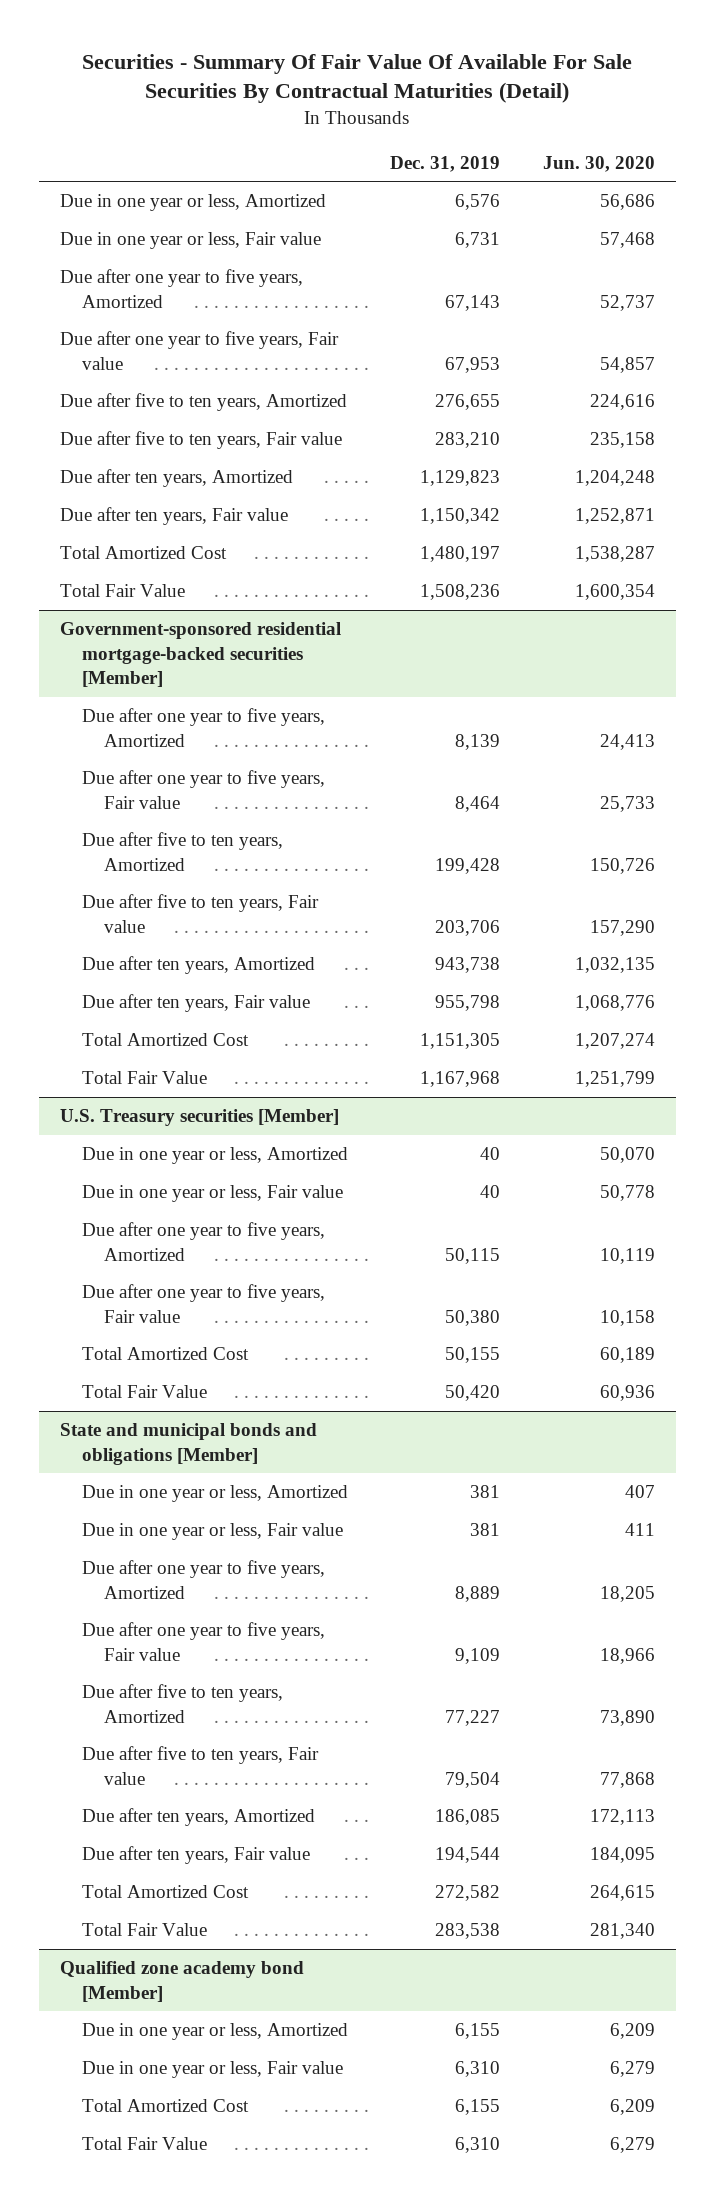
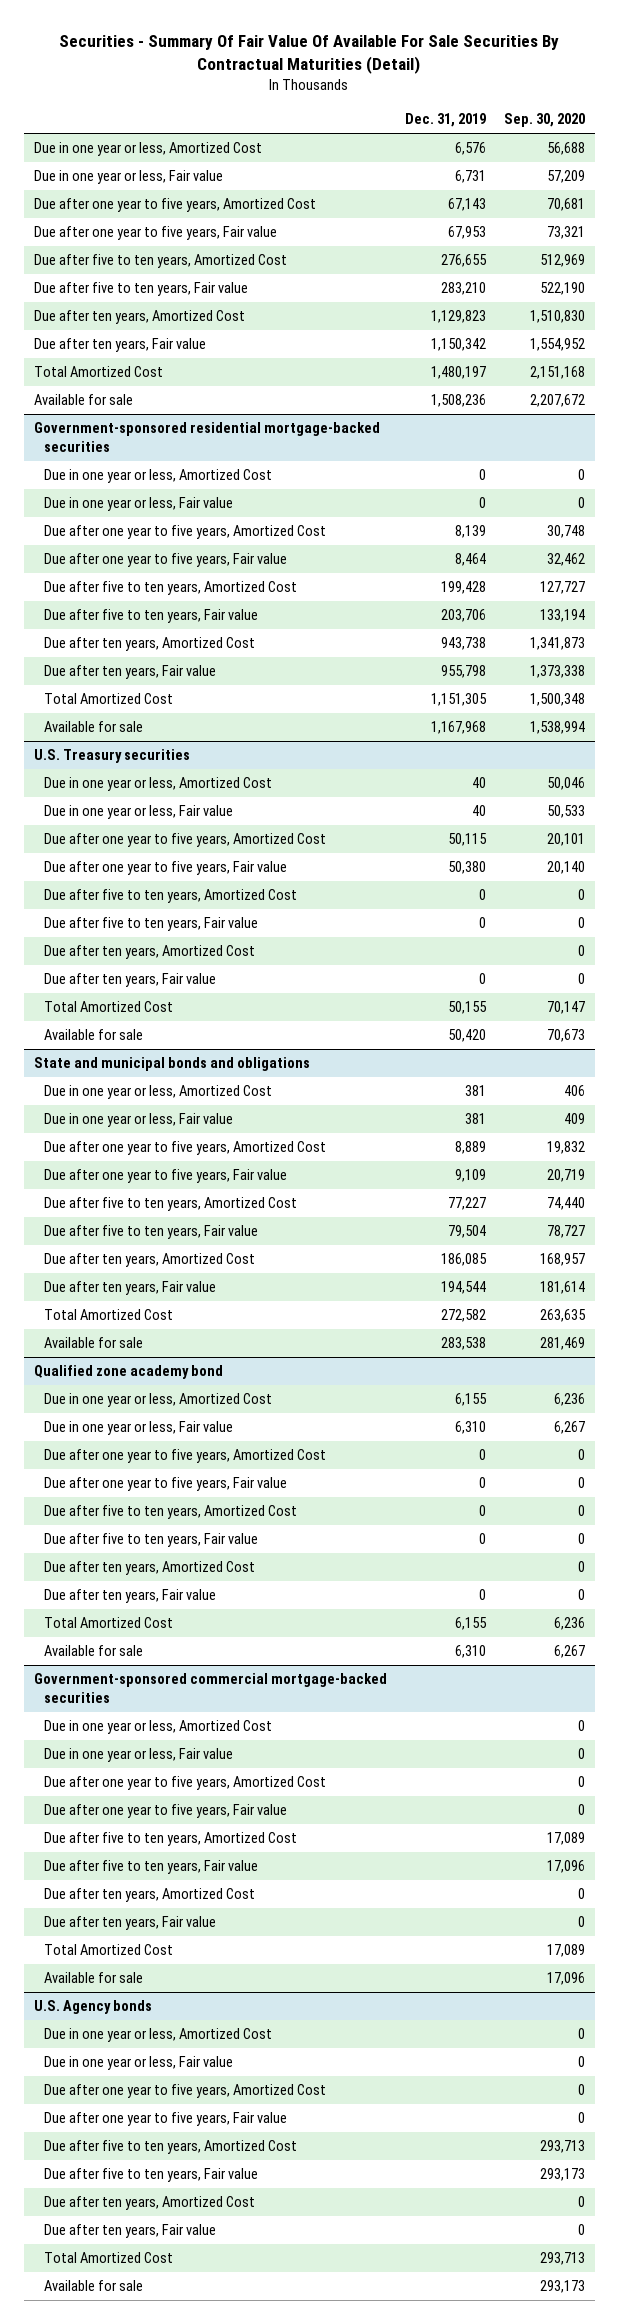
- | Dec. 31, 2019 | Jun. 30, 2020
+ | Dec. 31, 2019 | Sep. 30, 2020
- Due in one year or less, Amortized | 6,576 | 56,686
+ Due in one year or less, Amortized Cost | 6,576 | 56,688
- Due after one year to five years, Amortized | 67,143 | 52,737
+ Due after one year to five years, Amortized Cost | 67,143 | 70,681
- Due after five to ten years, Amortized | 276,655 | 224,616
+ Due after five to ten years, Amortized Cost | 276,655 | 512,969
- Due after ten years, Amortized | 1,129,823 | 1,204,248
+ Due after ten years, Amortized Cost | 1,129,823 | 1,510,830
- Total Fair Value | 1,508,236 | 1,600,354
- Government-sponsored residential mortgage-backed securities [Member]
- Due after one year to five years, Amortized | 8,139 | 24,413
+ Available for sale | 1,508,236 | 2,207,672
+ Government-sponsored residential mortgage-backed securities
+ Due in one year or less, Amortized Cost | 0 | 0
+ Due in one year or less, Fair value | 0 | 0
+ Due after one year to five years, Amortized Cost | 8,139 | 30,748
- Due after five to ten years, Amortized | 199,428 | 150,726
+ Due after five to ten years, Amortized Cost | 199,428 | 127,727
- Due after ten years, Amortized | 943,738 | 1,032,135
+ Due after ten years, Amortized Cost | 943,738 | 1,341,873
- Total Fair Value | 1,167,968 | 1,251,799
- U.S. Treasury securities [Member]
- Due in one year or less, Amortized | 40 | 50,070
+ Available for sale | 1,167,968 | 1,538,994
+ U.S. Treasury securities
+ Due in one year or less, Amortized Cost | 40 | 50,046
- Due after one year to five years, Amortized | 50,115 | 10,119
+ Due after one year to five years, Amortized Cost | 50,115 | 20,101
+ Due after five to ten years, Amortized Cost | 0 | 0
+ Due after five to ten years, Fair value | 0 | 0
+ Due after ten years, Amortized Cost | | 0
+ Due after ten years, Fair value | 0 | 0
- Total Fair Value | 50,420 | 60,936
- State and municipal bonds and obligations [Member]
- Due in one year or less, Amortized | 381 | 407
+ Available for sale | 50,420 | 70,673
+ State and municipal bonds and obligations
+ Due in one year or less, Amortized Cost | 381 | 406
- Due after one year to five years, Amortized | 8,889 | 18,205
+ Due after one year to five years, Amortized Cost | 8,889 | 19,832
- Due after five to ten years, Amortized | 77,227 | 73,890
+ Due after five to ten years, Amortized Cost | 77,227 | 74,440
- Due after ten years, Amortized | 186,085 | 172,113
+ Due after ten years, Amortized Cost | 186,085 | 168,957
- Total Fair Value | 283,538 | 281,340
- Qualified zone academy bond [Member]
- Due in one year or less, Amortized | 6,155 | 6,209
+ Available for sale | 283,538 | 281,469
+ Qualified zone academy bond
+ Due in one year or less, Amortized Cost | 6,155 | 6,236
+ Due after one year to five years, Amortized Cost | 0 | 0
+ Due after one year to five years, Fair value | 0 | 0
+ Due after five to ten years, Amortized Cost | 0 | 0
+ Due after five to ten years, Fair value | 0 | 0
+ Due after ten years, Amortized Cost | | 0
+ Due after ten years, Fair value | 0 | 0
- Total Fair Value | 6,310 | 6,279
+ Available for sale | 6,310 | 6,267
+ Government-sponsored commercial mortgage-backed securities
+ Due in one year or less, Amortized Cost | | 0
+ Due in one year or less, Fair value | | 0
+ Due after one year to five years, Amortized Cost | | 0
+ Due after one year to five years, Fair value | | 0
+ Due after five to ten years, Amortized Cost | | 17,089
+ Due after five to ten years, Fair value | | 17,096
+ Due after ten years, Amortized Cost | | 0
+ Due after ten years, Fair value | | 0
+ Total Amortized Cost | | 17,089
+ Available for sale | | 17,096
+ U.S. Agency bonds
+ Due in one year or less, Amortized Cost | | 0
+ Due in one year or less, Fair value | | 0
+ Due after one year to five years, Amortized Cost | | 0
+ Due after one year to five years, Fair value | | 0
+ Due after five to ten years, Amortized Cost | | 293,713
+ Due after five to ten years, Fair value | | 293,173
+ Due after ten years, Amortized Cost | | 0
+ Due after ten years, Fair value | | 0
+ Total Amortized Cost | | 293,713
+ Available for sale | | 293,173

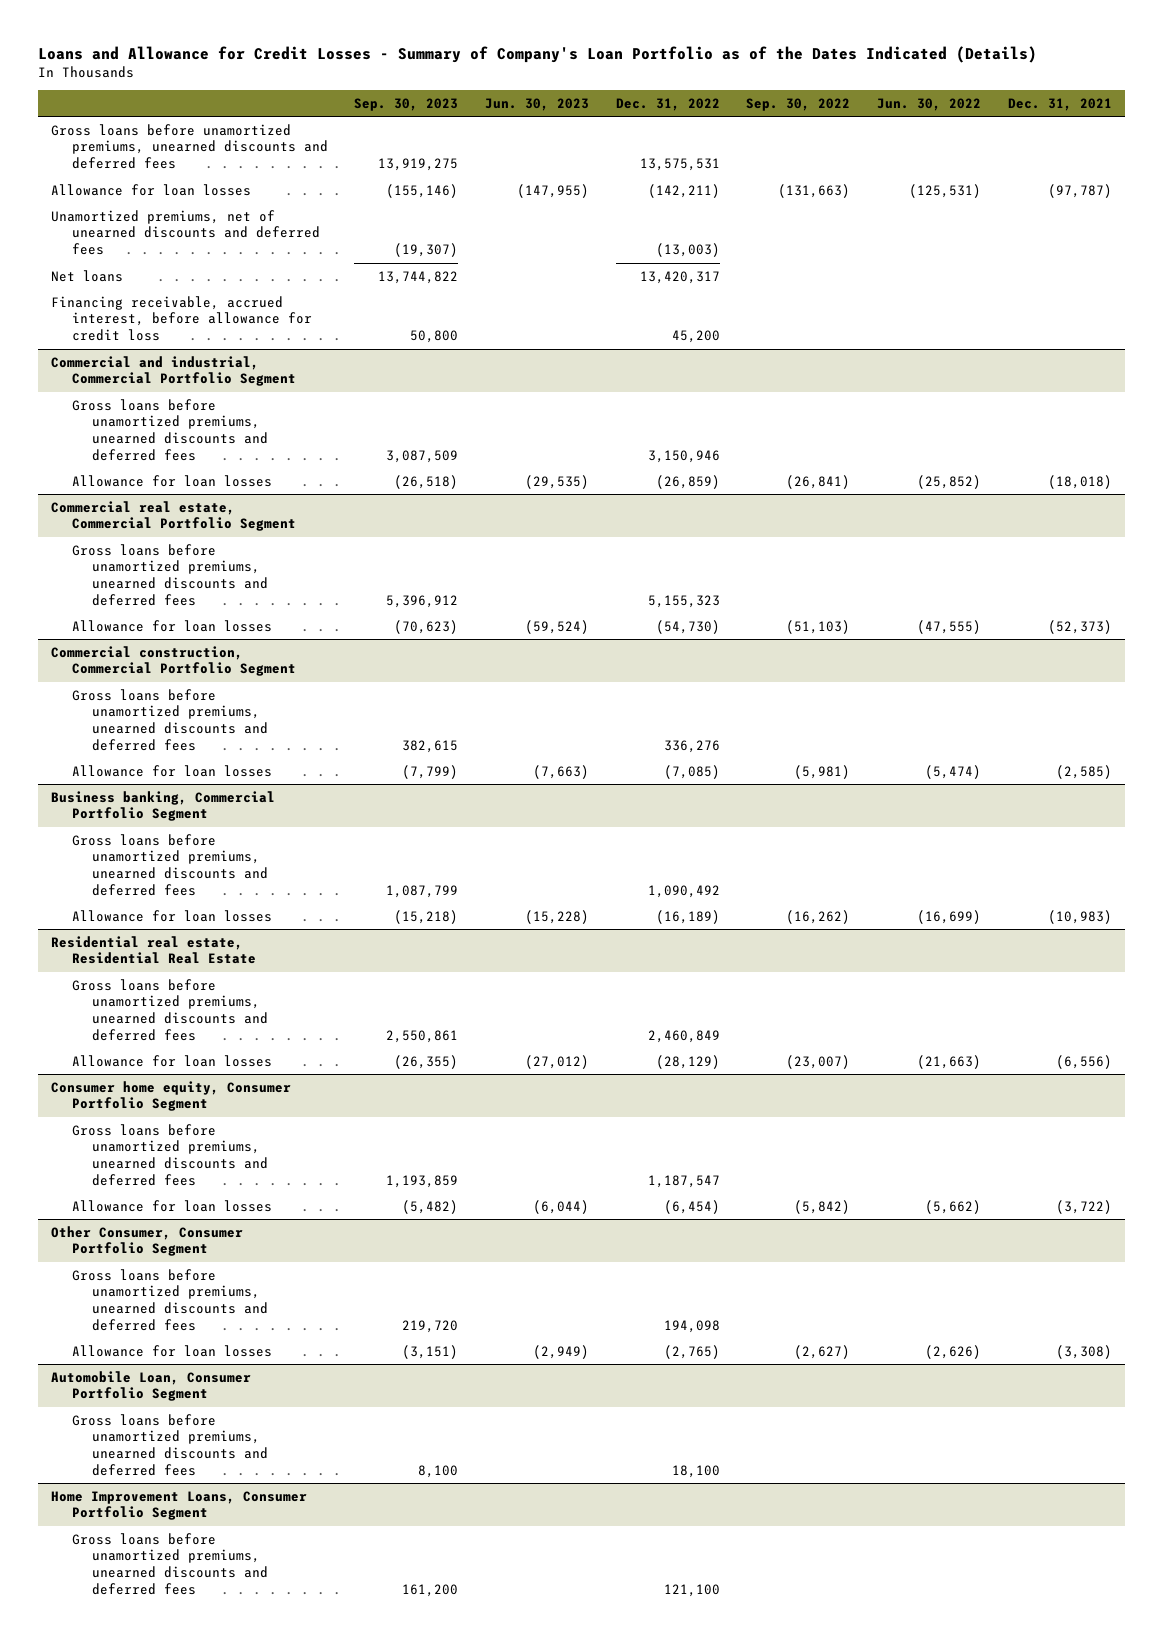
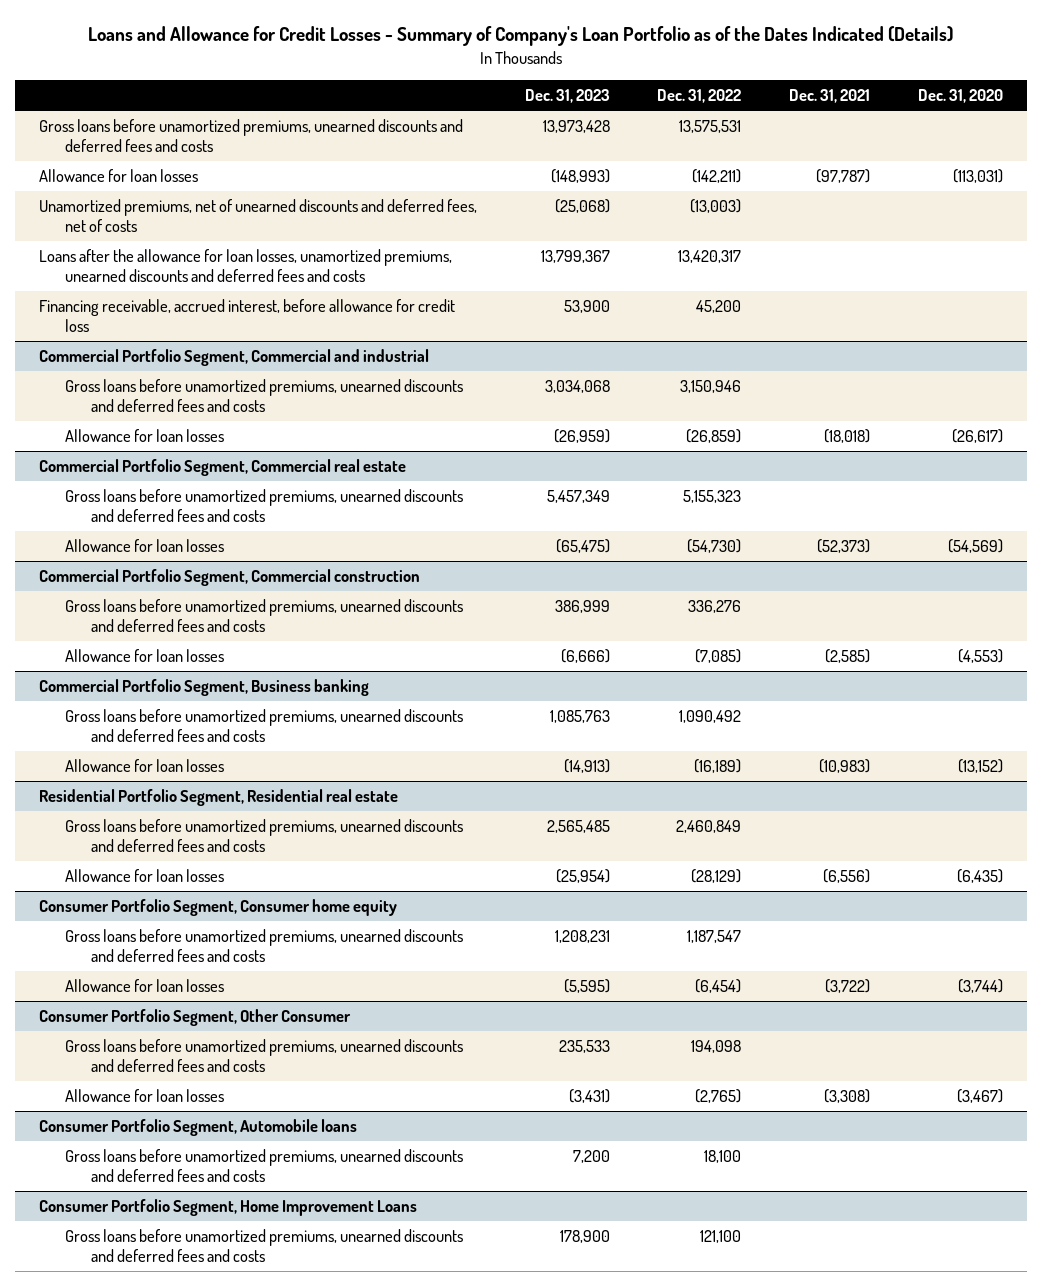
- | Sep. 30, 2023 | Jun. 30, 2023 | Dec. 31, 2022 | Sep. 30, 2022 | Jun. 30, 2022 | Dec. 31, 2021
+ | Dec. 31, 2023 | Dec. 31, 2022 | Dec. 31, 2021 | Dec. 31, 2020
- Gross loans before unamortized premiums, unearned discounts and deferred fees | 13,919,275 | | 13,575,531 | | |
+ Gross loans before unamortized premiums, unearned discounts and deferred fees and costs | 13,973,428 | 13,575,531 | |
- Unamortized premiums, net of unearned discounts and deferred fees | (19,307) | | (13,003) | | |
- Net loans | 13,744,822 | | 13,420,317 | | |
+ Unamortized premiums, net of unearned discounts and deferred fees, net of costs | (25,068) | (13,003) | |
+ Loans after the allowance for loan losses, unamortized premiums, unearned discounts and deferred fees and costs | 13,799,367 | 13,420,317 | |
- Commercial and industrial, Commercial Portfolio Segment
- Gross loans before unamortized premiums, unearned discounts and deferred fees | 3,087,509 | | 3,150,946 | | |
+ Commercial Portfolio Segment, Commercial and industrial
+ Gross loans before unamortized premiums, unearned discounts and deferred fees and costs | 3,034,068 | 3,150,946 | |
- Commercial real estate, Commercial Portfolio Segment
- Gross loans before unamortized premiums, unearned discounts and deferred fees | 5,396,912 | | 5,155,323 | | |
+ Commercial Portfolio Segment, Commercial real estate
+ Gross loans before unamortized premiums, unearned discounts and deferred fees and costs | 5,457,349 | 5,155,323 | |
- Commercial construction, Commercial Portfolio Segment
- Gross loans before unamortized premiums, unearned discounts and deferred fees | 382,615 | | 336,276 | | |
+ Commercial Portfolio Segment, Commercial construction
+ Gross loans before unamortized premiums, unearned discounts and deferred fees and costs | 386,999 | 336,276 | |
- Business banking, Commercial Portfolio Segment
- Gross loans before unamortized premiums, unearned discounts and deferred fees | 1,087,799 | | 1,090,492 | | |
+ Commercial Portfolio Segment, Business banking
+ Gross loans before unamortized premiums, unearned discounts and deferred fees and costs | 1,085,763 | 1,090,492 | |
- Residential real estate, Residential Real Estate
- Gross loans before unamortized premiums, unearned discounts and deferred fees | 2,550,861 | | 2,460,849 | | |
+ Residential Portfolio Segment, Residential real estate
+ Gross loans before unamortized premiums, unearned discounts and deferred fees and costs | 2,565,485 | 2,460,849 | |
- Consumer home equity, Consumer Portfolio Segment
- Gross loans before unamortized premiums, unearned discounts and deferred fees | 1,193,859 | | 1,187,547 | | |
+ Consumer Portfolio Segment, Consumer home equity
+ Gross loans before unamortized premiums, unearned discounts and deferred fees and costs | 1,208,231 | 1,187,547 | |
- Other Consumer, Consumer Portfolio Segment
- Gross loans before unamortized premiums, unearned discounts and deferred fees | 219,720 | | 194,098 | | |
+ Consumer Portfolio Segment, Other Consumer
+ Gross loans before unamortized premiums, unearned discounts and deferred fees and costs | 235,533 | 194,098 | |
- Automobile Loan, Consumer Portfolio Segment
- Gross loans before unamortized premiums, unearned discounts and deferred fees | 8,100 | | 18,100 | | |
- Home Improvement Loans, Consumer Portfolio Segment
- Gross loans before unamortized premiums, unearned discounts and deferred fees | 161,200 | | 121,100 | | |
+ Consumer Portfolio Segment, Automobile loans
+ Gross loans before unamortized premiums, unearned discounts and deferred fees and costs | 7,200 | 18,100 | |
+ Consumer Portfolio Segment, Home Improvement Loans
+ Gross loans before unamortized premiums, unearned discounts and deferred fees and costs | 178,900 | 121,100 | |

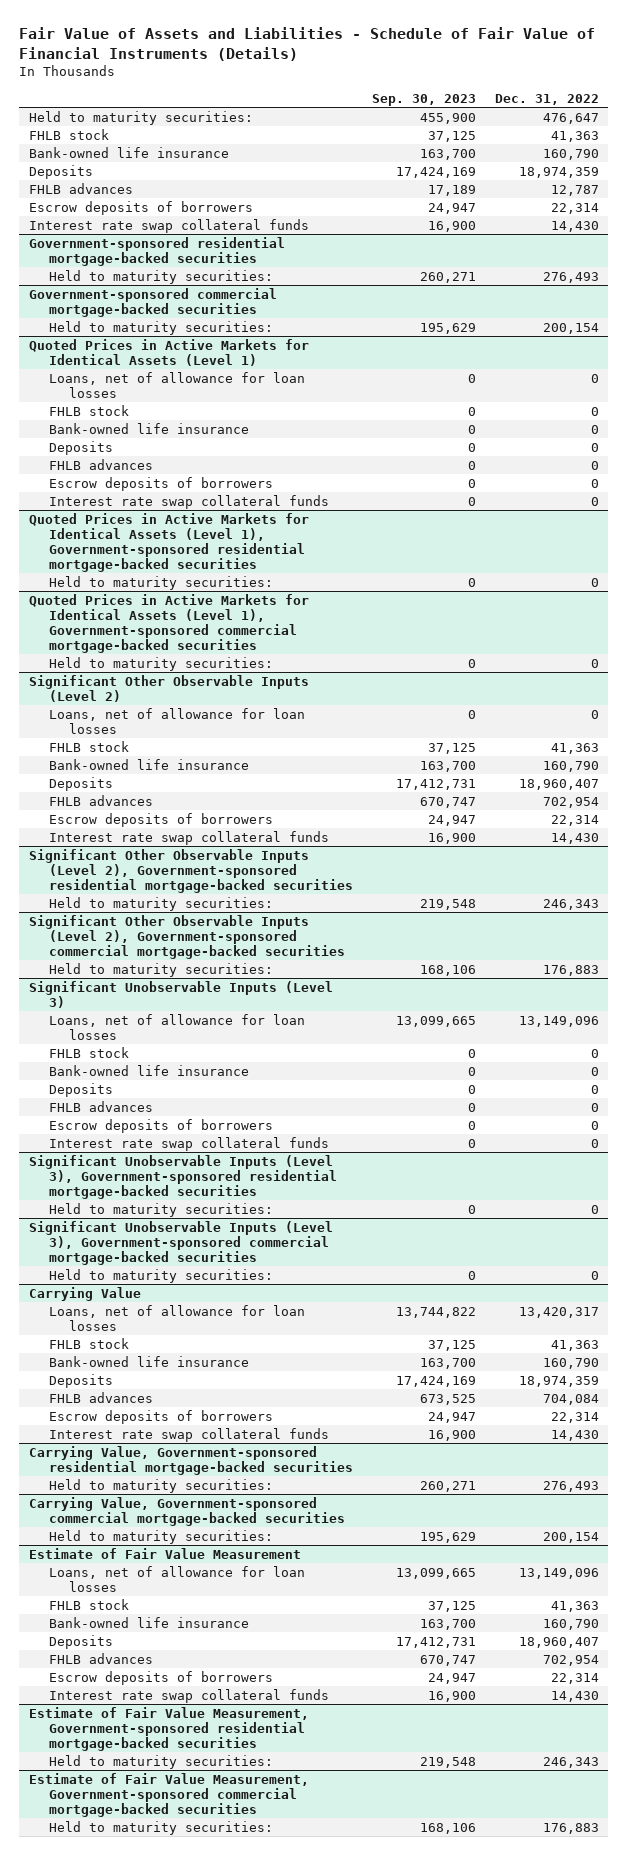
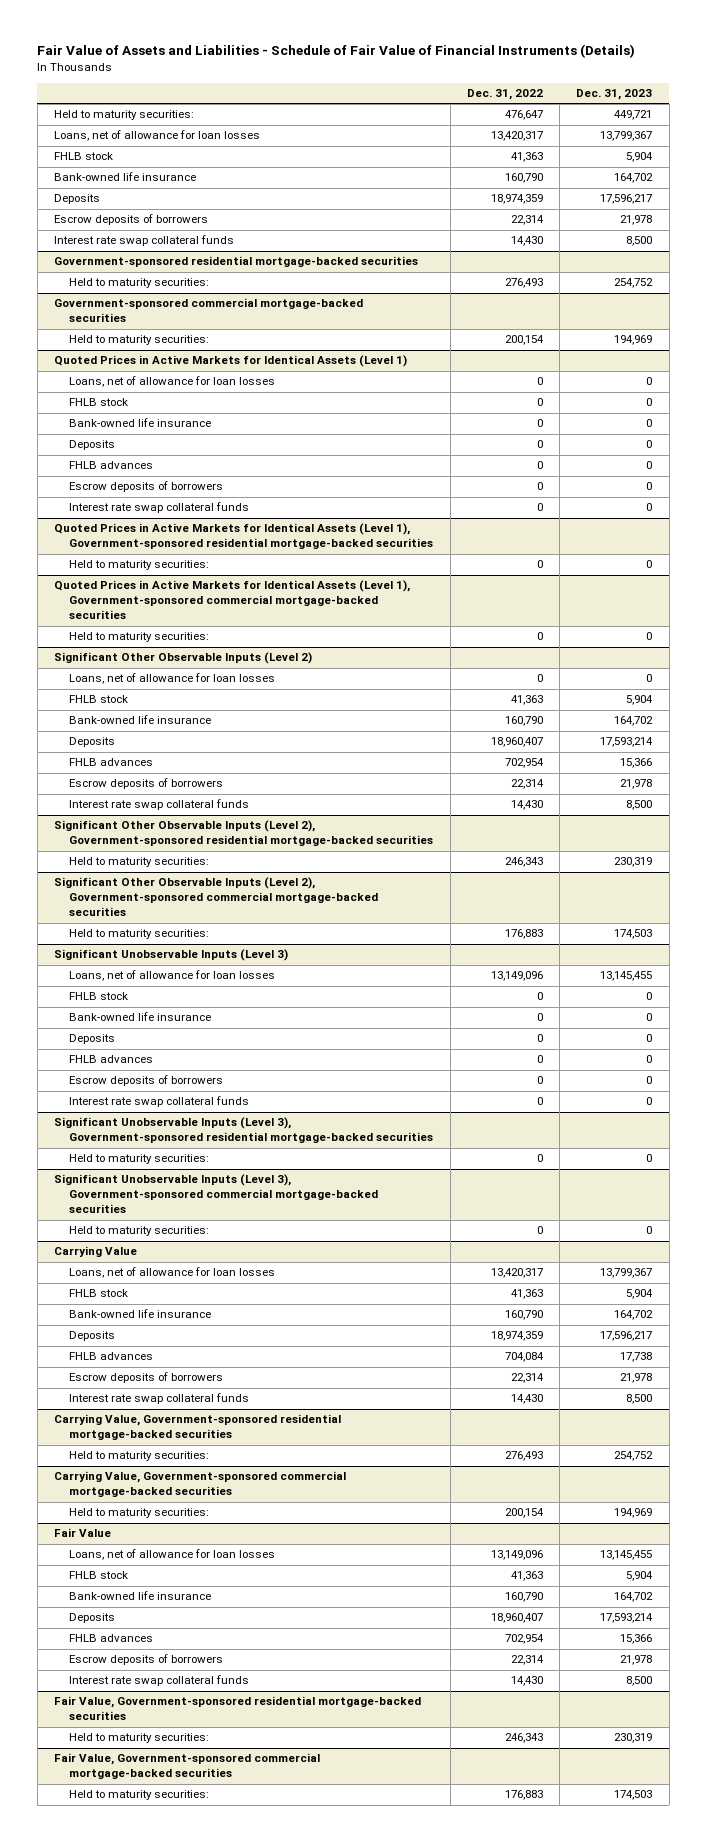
- | Sep. 30, 2023 | Dec. 31, 2022
+ | Dec. 31, 2022 | Dec. 31, 2023
+ Loans, net of allowance for loan losses | 13,420,317 | 13,799,367
- FHLB advances | 17,189 | 12,787
- Estimate of Fair Value Measurement
+ Fair Value
- Estimate of Fair Value Measurement, Government-sponsored residential mortgage-backed securities
+ Fair Value, Government-sponsored residential mortgage-backed securities
- Estimate of Fair Value Measurement, Government-sponsored commercial mortgage-backed securities
+ Fair Value, Government-sponsored commercial mortgage-backed securities

